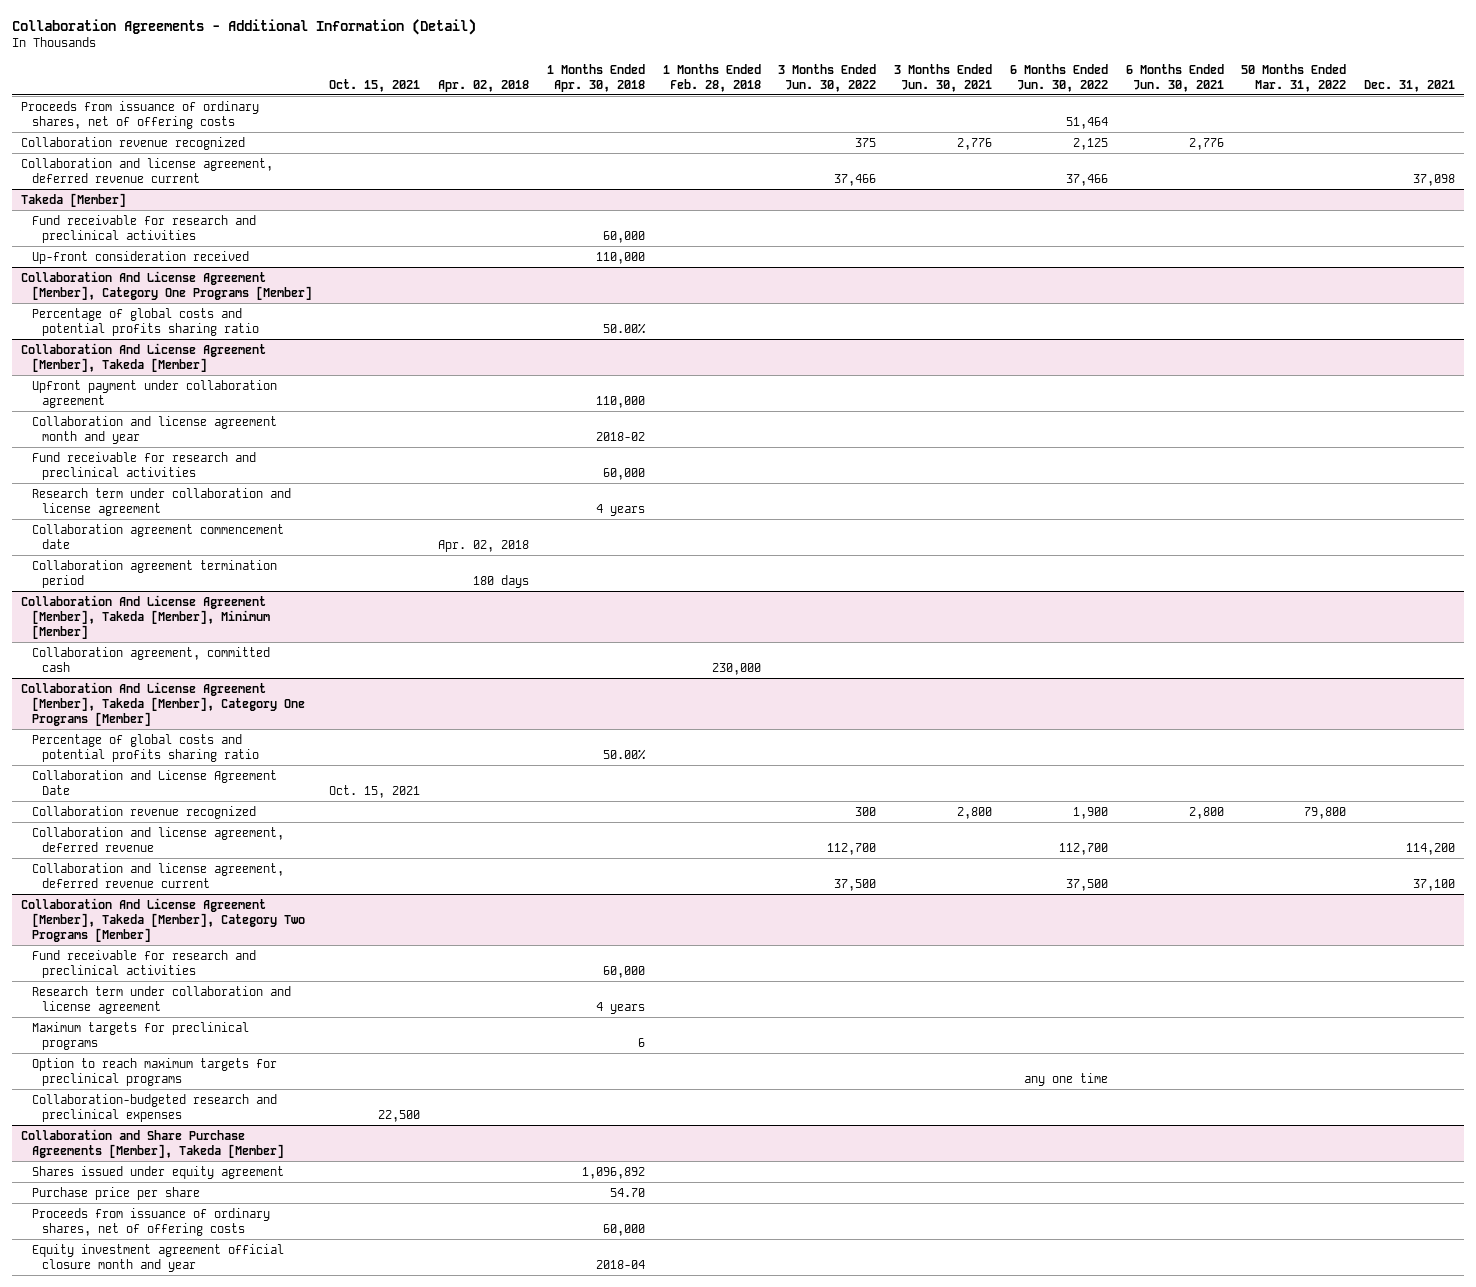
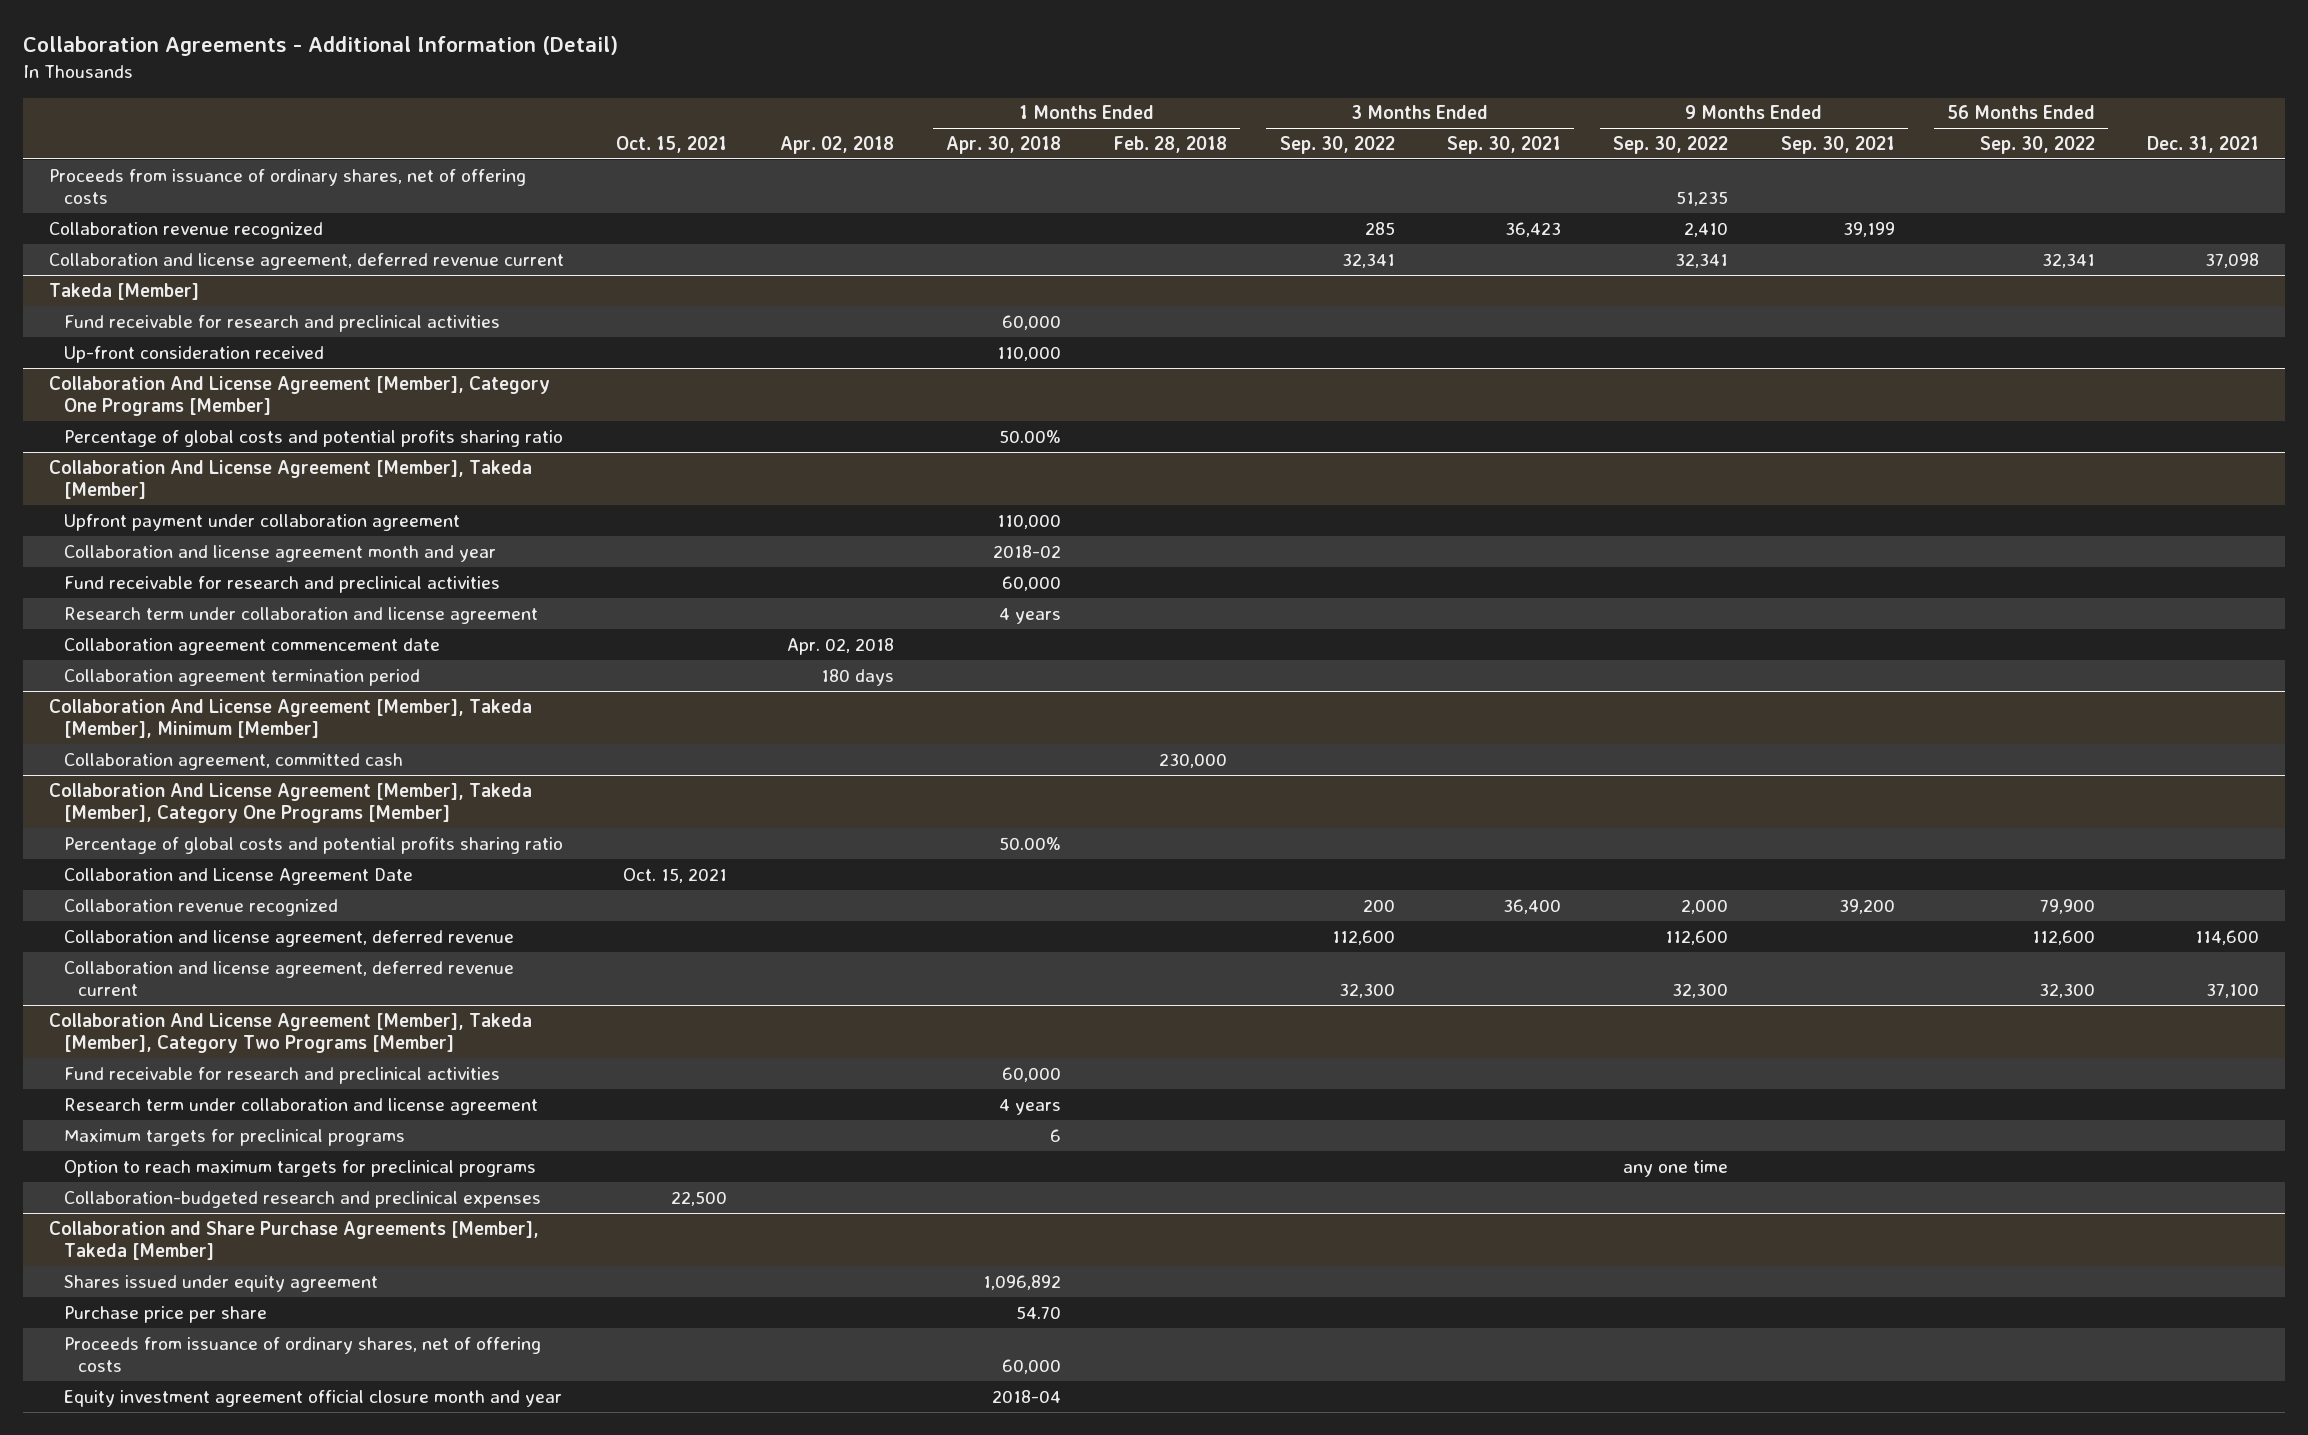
- | Oct. 15, 2021 | Apr. 02, 2018 | 1 Months Ended Apr. 30, 2018 | 1 Months Ended Feb. 28, 2018 | 3 Months Ended Jun. 30, 2022 | 3 Months Ended Jun. 30, 2021 | 6 Months Ended Jun. 30, 2022 | 6 Months Ended Jun. 30, 2021 | 50 Months Ended Mar. 31, 2022 | Dec. 31, 2021
+ | Oct. 15, 2021 | Apr. 02, 2018 | 1 Months Ended Apr. 30, 2018 | 1 Months Ended Feb. 28, 2018 | 3 Months Ended Sep. 30, 2022 | 3 Months Ended Sep. 30, 2021 | 9 Months Ended Sep. 30, 2022 | 9 Months Ended Sep. 30, 2021 | 56 Months Ended Sep. 30, 2022 | Dec. 31, 2021
@ Collaboration And License Agreement [Member], Takeda [Member], Category One Programs [Member]
- Collaboration and license agreement, deferred revenue | | | | | 112,700 | | 112,700 | | | 114,200
+ Collaboration and license agreement, deferred revenue | | | | | 112,600 | | 112,600 | | 112,600 | 114,600

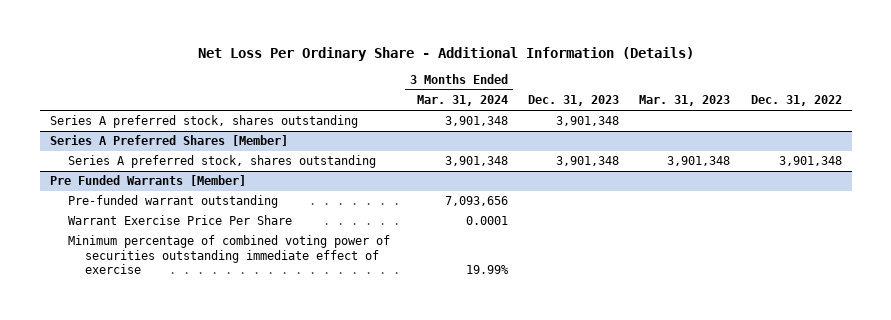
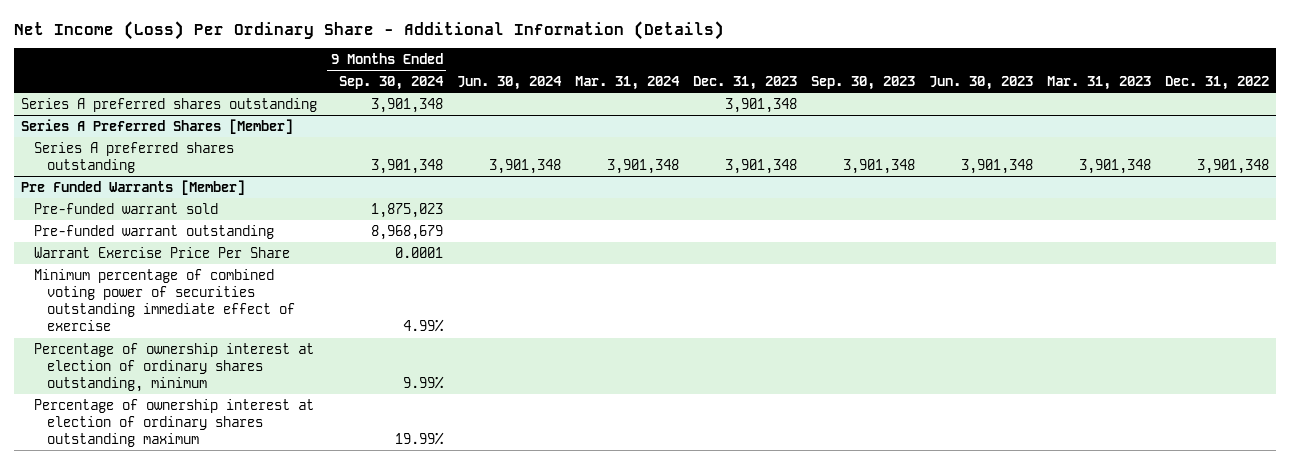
- Net Loss Per Ordinary Share - Additional Information (Details)
+ Net Income (Loss) Per Ordinary Share - Additional Information (Details)
- | 3 Months Ended Mar. 31, 2024 | Dec. 31, 2023 | Mar. 31, 2023 | Dec. 31, 2022
+ | 9 Months Ended Sep. 30, 2024 | Jun. 30, 2024 | Mar. 31, 2024 | Dec. 31, 2023 | Sep. 30, 2023 | Jun. 30, 2023 | Mar. 31, 2023 | Dec. 31, 2022
- Series A preferred stock, shares outstanding | 3,901,348 | 3,901,348 | |
+ Series A preferred shares outstanding | 3,901,348 | | | 3,901,348 | | | |
@ Series A Preferred Shares [Member]
- Series A preferred stock, shares outstanding | 3,901,348 | 3,901,348 | 3,901,348 | 3,901,348
+ Series A preferred shares outstanding | 3,901,348 | 3,901,348 | 3,901,348 | 3,901,348 | 3,901,348 | 3,901,348 | 3,901,348 | 3,901,348
@ Pre Funded Warrants [Member]
+ Pre-funded warrant sold | 1,875,023 | | | | | | |
+ Percentage of ownership interest at election of ordinary shares outstanding, minimum | 9.99% | | | | | | |
+ Percentage of ownership interest at election of ordinary shares outstanding maximum | 19.99% | | | | | | |

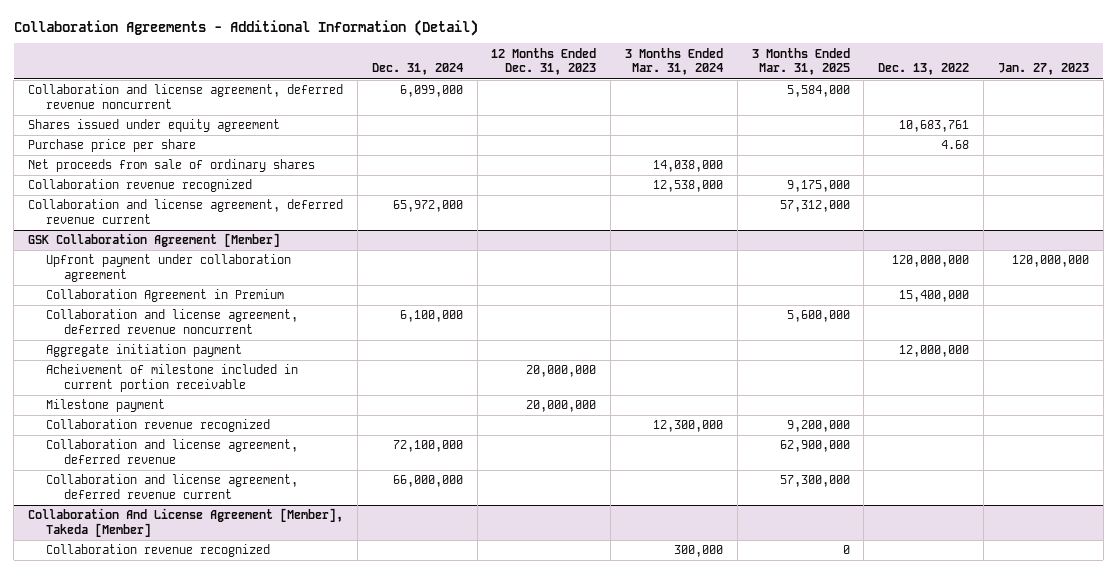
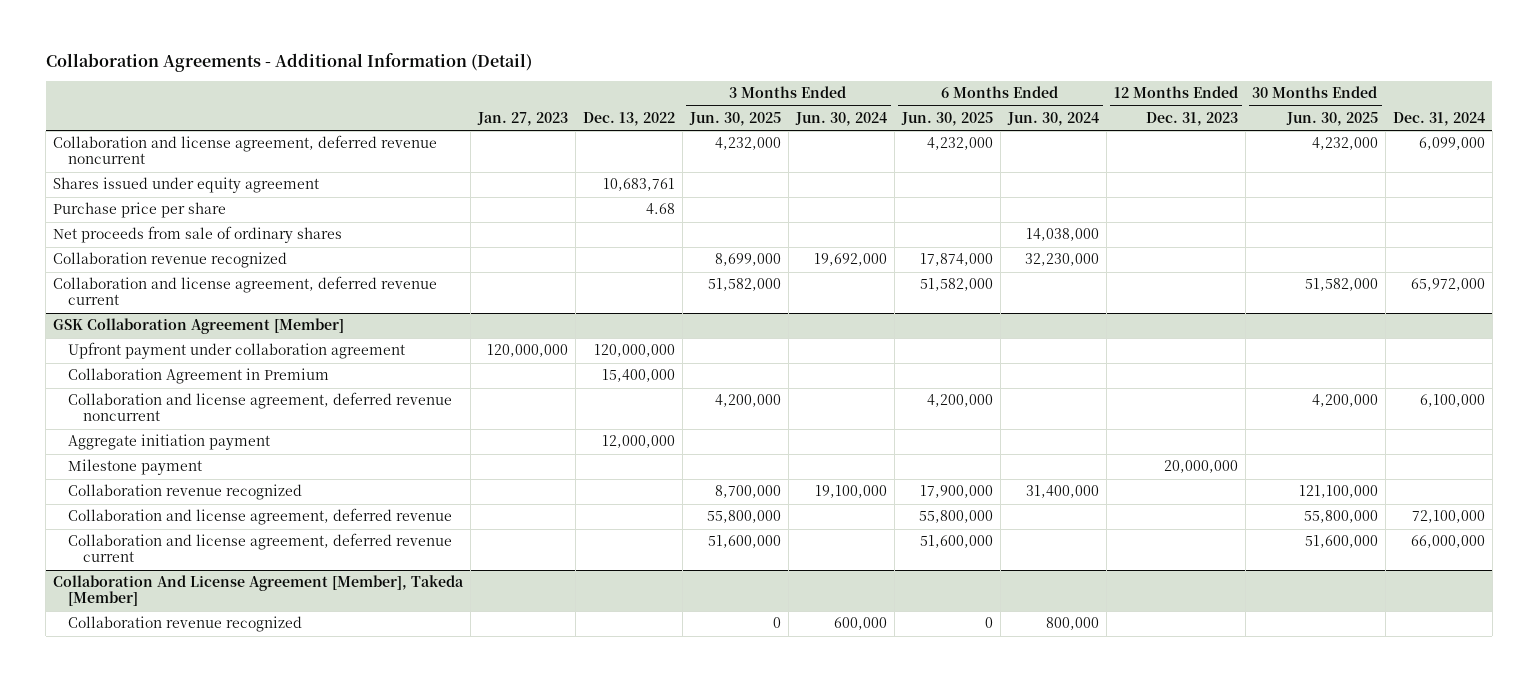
- | Dec. 31, 2024 | 12 Months Ended Dec. 31, 2023 | 3 Months Ended Mar. 31, 2024 | 3 Months Ended Mar. 31, 2025 | Dec. 13, 2022 | Jan. 27, 2023
+ | Jan. 27, 2023 | Dec. 13, 2022 | 3 Months Ended Jun. 30, 2025 | 3 Months Ended Jun. 30, 2024 | 6 Months Ended Jun. 30, 2025 | 6 Months Ended Jun. 30, 2024 | 12 Months Ended Dec. 31, 2023 | 30 Months Ended Jun. 30, 2025 | Dec. 31, 2024
@ GSK Collaboration Agreement [Member]
- Acheivement of milestone included in current portion receivable | | 20,000,000 | | | |

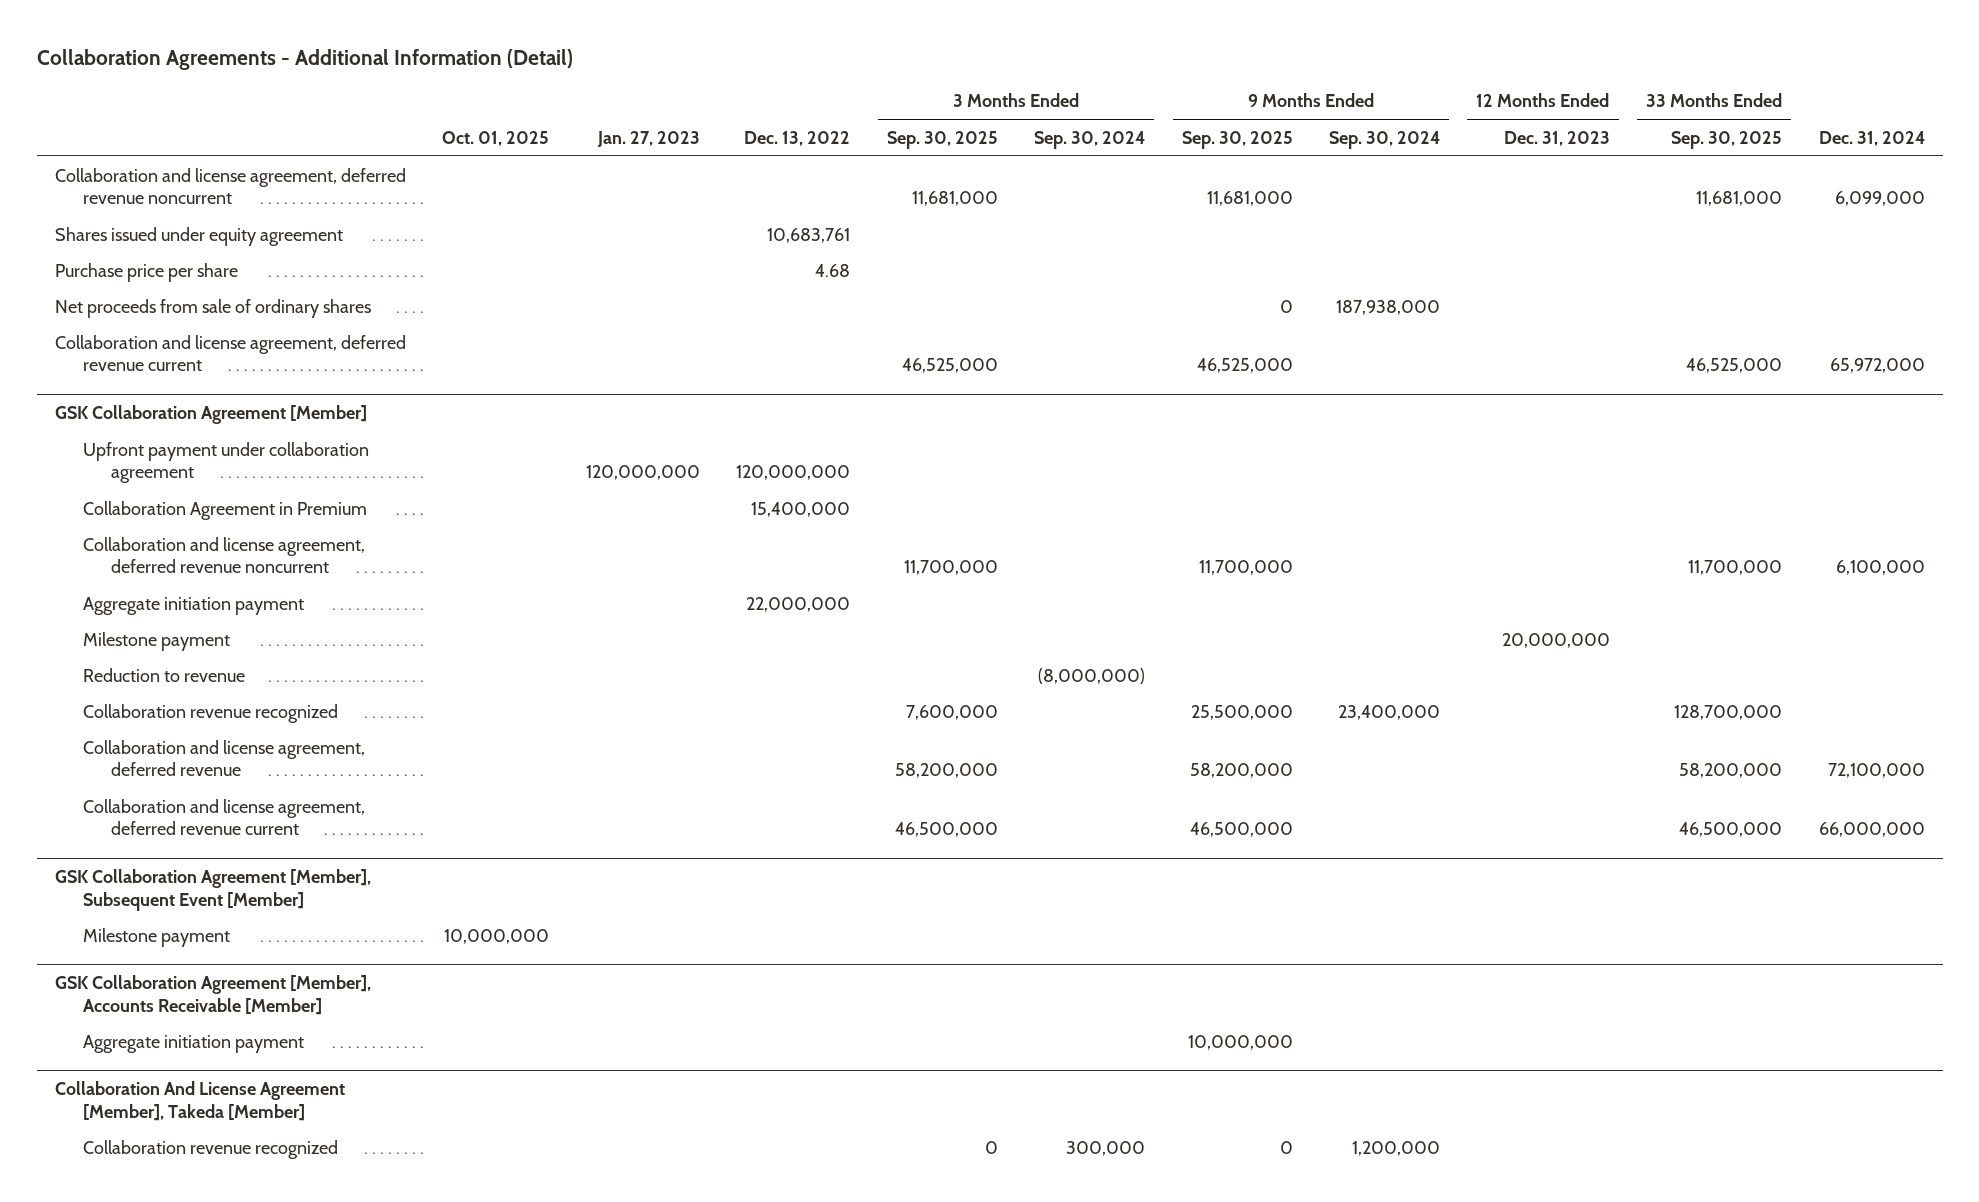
- | Jan. 27, 2023 | Dec. 13, 2022 | 3 Months Ended Jun. 30, 2025 | 3 Months Ended Jun. 30, 2024 | 6 Months Ended Jun. 30, 2025 | 6 Months Ended Jun. 30, 2024 | 12 Months Ended Dec. 31, 2023 | 30 Months Ended Jun. 30, 2025 | Dec. 31, 2024
+ | Oct. 01, 2025 | Jan. 27, 2023 | Dec. 13, 2022 | 3 Months Ended Sep. 30, 2025 | 3 Months Ended Sep. 30, 2024 | 9 Months Ended Sep. 30, 2025 | 9 Months Ended Sep. 30, 2024 | 12 Months Ended Dec. 31, 2023 | 33 Months Ended Sep. 30, 2025 | Dec. 31, 2024
- Collaboration revenue recognized | | | 8,699,000 | 19,692,000 | 17,874,000 | 32,230,000 | | |
@ GSK Collaboration Agreement [Member]
- Aggregate initiation payment | | 12,000,000 | | | | | | |
+ Aggregate initiation payment | | | 22,000,000 | | | | | | |
+ Reduction to revenue | | | | | (8,000,000) | | | | |
+ GSK Collaboration Agreement [Member], Subsequent Event [Member]
+ Milestone payment | 10,000,000 | | | | | | | | |
+ GSK Collaboration Agreement [Member], Accounts Receivable [Member]
+ Aggregate initiation payment | | | | | | 10,000,000 | | | |

